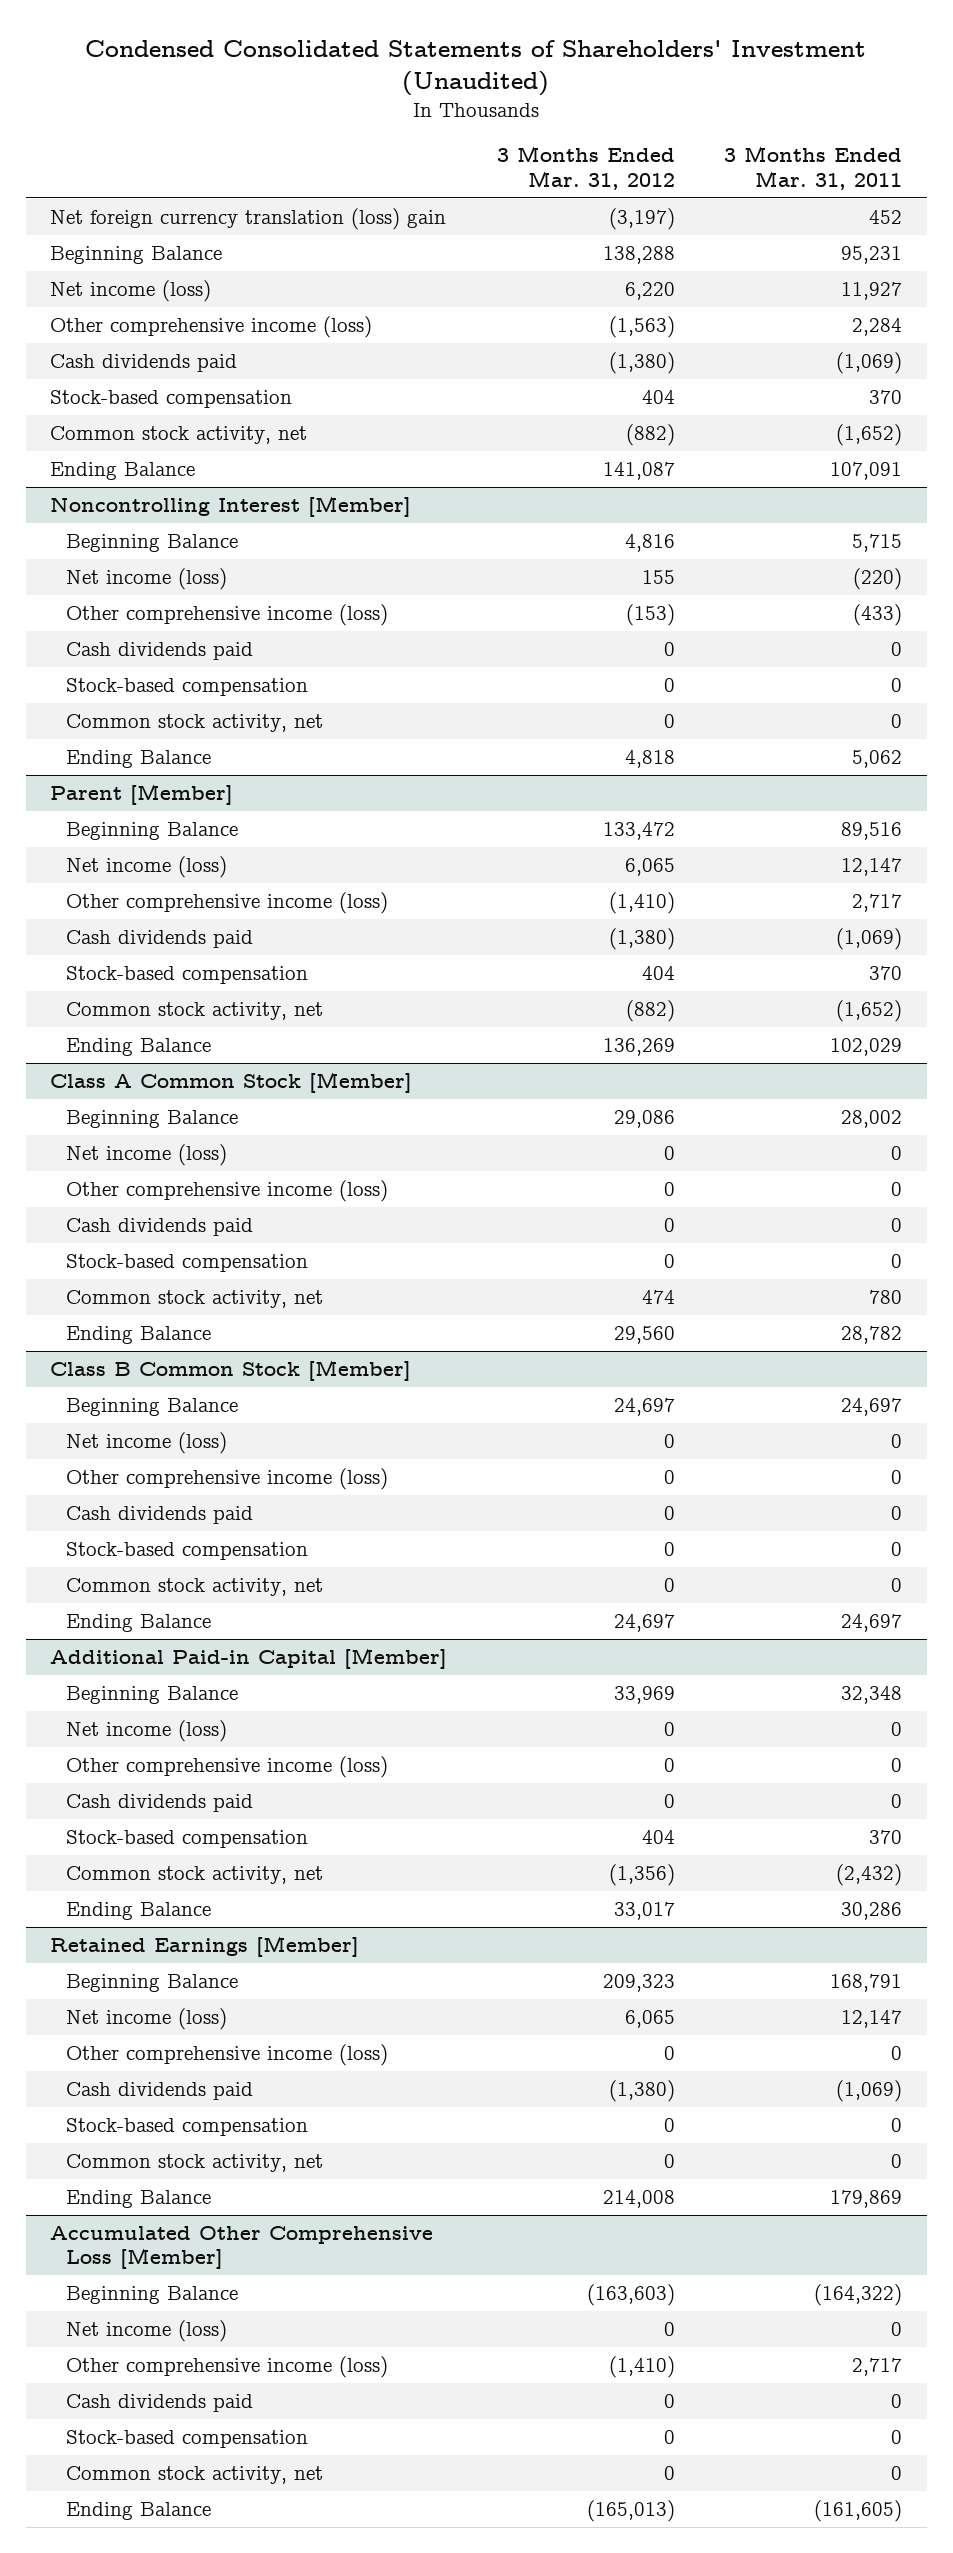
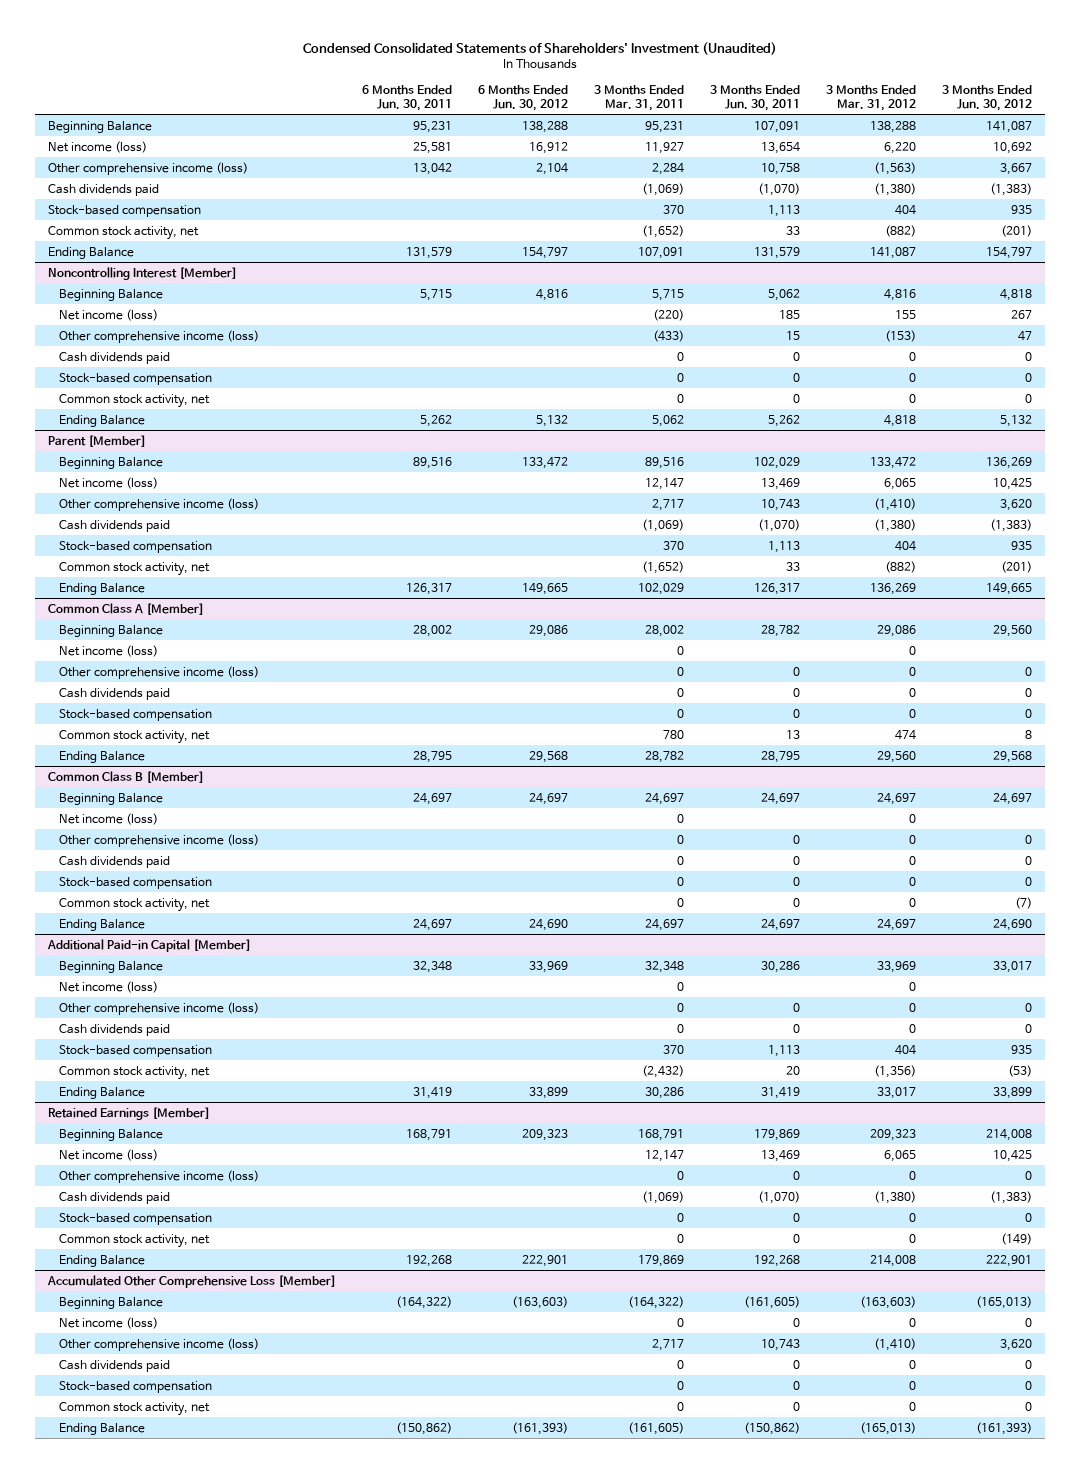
- | 3 Months Ended Mar. 31, 2012 | 3 Months Ended Mar. 31, 2011
+ | 6 Months Ended Jun. 30, 2011 | 6 Months Ended Jun. 30, 2012 | 3 Months Ended Mar. 31, 2011 | 3 Months Ended Jun. 30, 2011 | 3 Months Ended Mar. 31, 2012 | 3 Months Ended Jun. 30, 2012
- Net foreign currency translation (loss) gain | (3,197) | 452
- Class A Common Stock [Member]
+ Common Class A [Member]
- Class B Common Stock [Member]
+ Common Class B [Member]

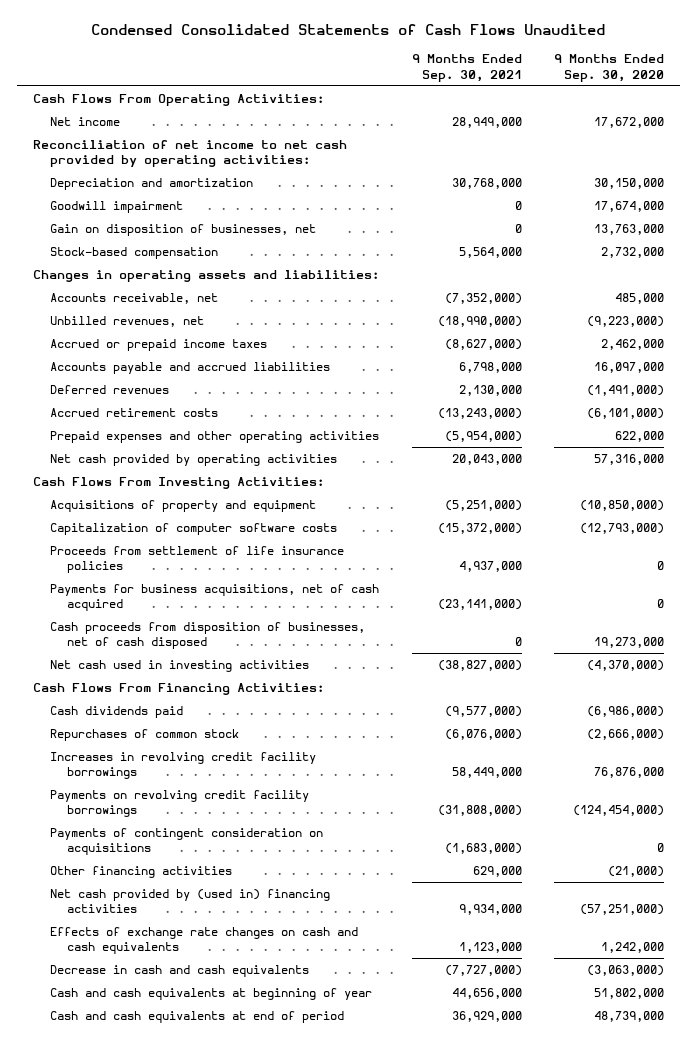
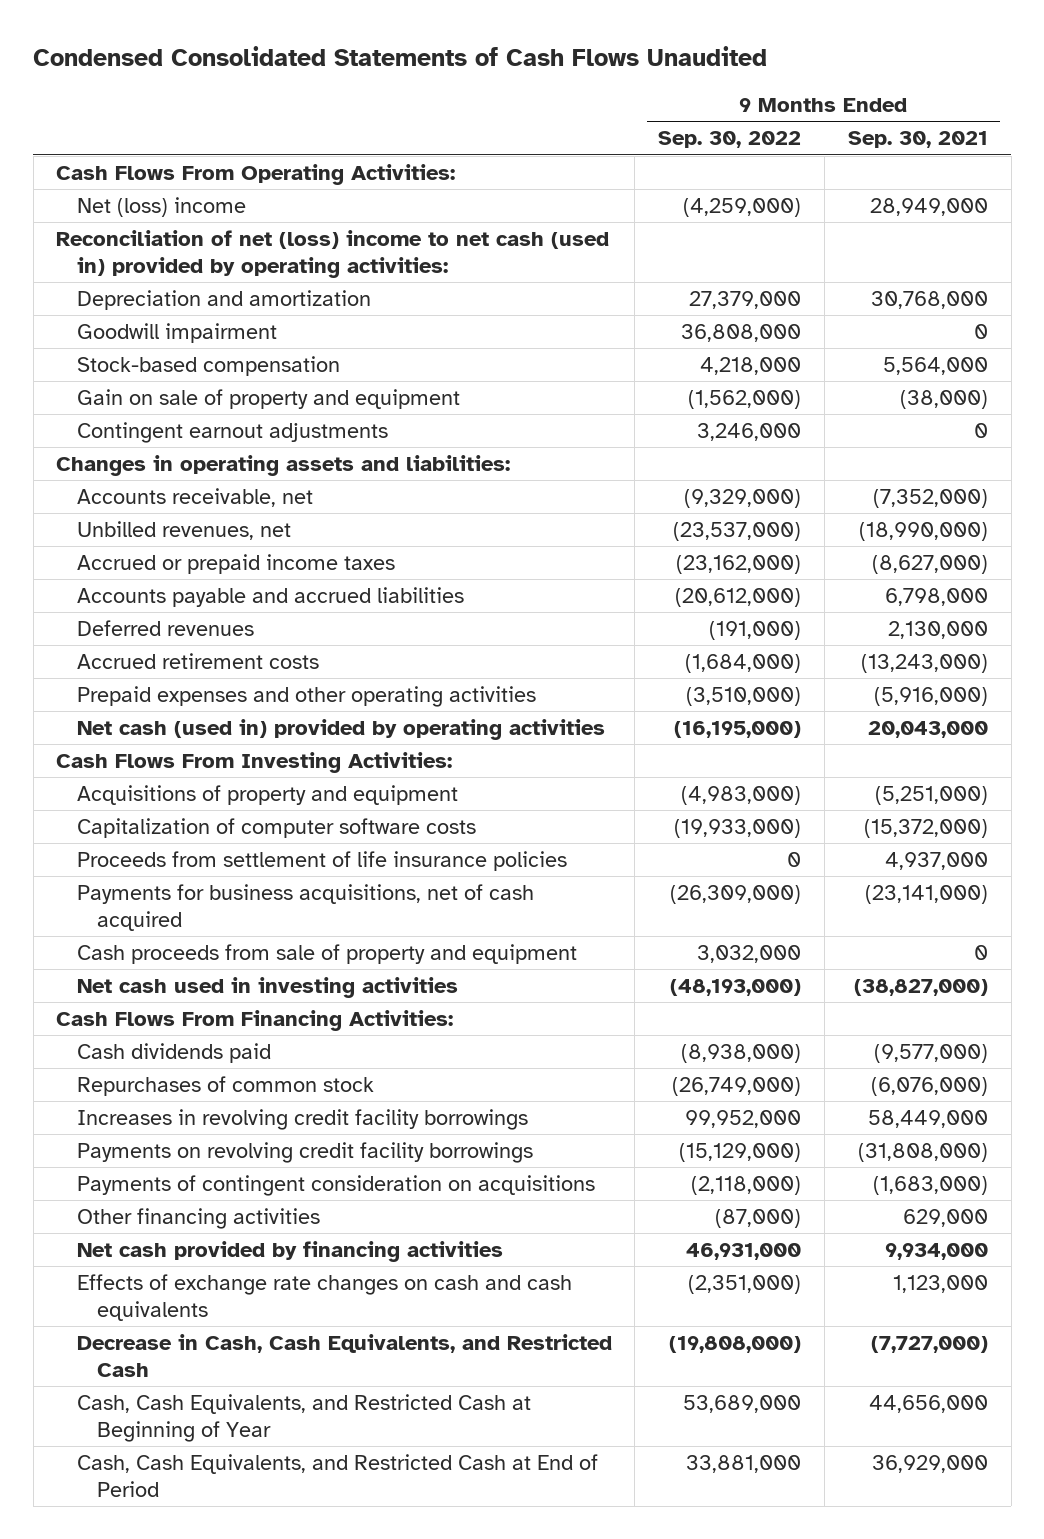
- | 9 Months Ended Sep. 30, 2021 | 9 Months Ended Sep. 30, 2020
+ | 9 Months Ended Sep. 30, 2022 | 9 Months Ended Sep. 30, 2021
- Net income | 28,949,000 | 17,672,000
- Reconciliation of net income to net cash provided by operating activities:
+ Net (loss) income | (4,259,000) | 28,949,000
+ Reconciliation of net (loss) income to net cash (used in) provided by operating activities:
- Gain on disposition of businesses, net | 0 | 13,763,000
+ Gain on sale of property and equipment | (1,562,000) | (38,000)
+ Contingent earnout adjustments | 3,246,000 | 0
- Prepaid expenses and other operating activities | (5,954,000) | 622,000
- Net cash provided by operating activities | 20,043,000 | 57,316,000
+ Prepaid expenses and other operating activities | (3,510,000) | (5,916,000)
+ Net cash (used in) provided by operating activities | (16,195,000) | 20,043,000
- Cash proceeds from disposition of businesses, net of cash disposed | 0 | 19,273,000
+ Cash proceeds from sale of property and equipment | 3,032,000 | 0
- Net cash provided by (used in) financing activities | 9,934,000 | (57,251,000)
+ Net cash provided by financing activities | 46,931,000 | 9,934,000
- Decrease in cash and cash equivalents | (7,727,000) | (3,063,000)
- Cash and cash equivalents at beginning of year | 44,656,000 | 51,802,000
- Cash and cash equivalents at end of period | 36,929,000 | 48,739,000
+ Decrease in Cash, Cash Equivalents, and Restricted Cash | (19,808,000) | (7,727,000)
+ Cash, Cash Equivalents, and Restricted Cash at Beginning of Year | 53,689,000 | 44,656,000
+ Cash, Cash Equivalents, and Restricted Cash at End of Period | 33,881,000 | 36,929,000

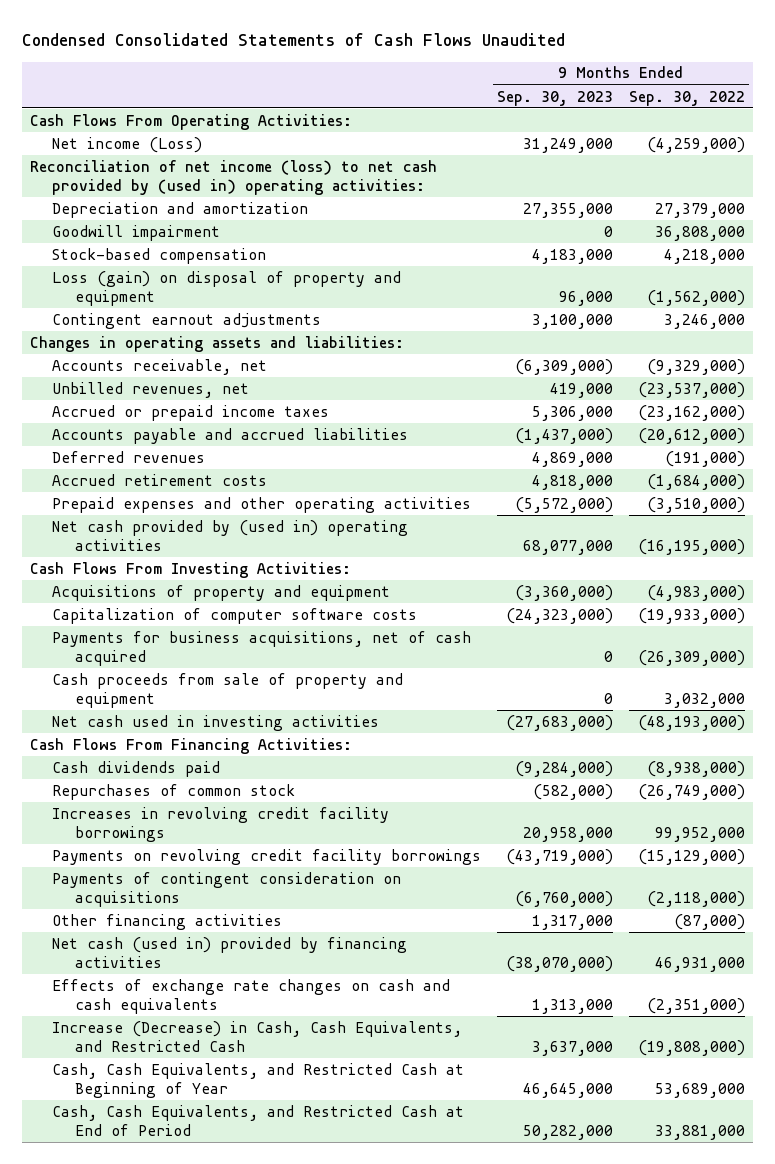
- | 9 Months Ended Sep. 30, 2022 | 9 Months Ended Sep. 30, 2021
+ | 9 Months Ended Sep. 30, 2023 | 9 Months Ended Sep. 30, 2022
- Net (loss) income | (4,259,000) | 28,949,000
- Reconciliation of net (loss) income to net cash (used in) provided by operating activities:
+ Net income (Loss) | 31,249,000 | (4,259,000)
+ Reconciliation of net income (loss) to net cash provided by (used in) operating activities:
- Gain on sale of property and equipment | (1,562,000) | (38,000)
+ Loss (gain) on disposal of property and equipment | 96,000 | (1,562,000)
- Net cash (used in) provided by operating activities | (16,195,000) | 20,043,000
+ Net cash provided by (used in) operating activities | 68,077,000 | (16,195,000)
- Proceeds from settlement of life insurance policies | 0 | 4,937,000
- Net cash provided by financing activities | 46,931,000 | 9,934,000
+ Net cash (used in) provided by financing activities | (38,070,000) | 46,931,000
- Decrease in Cash, Cash Equivalents, and Restricted Cash | (19,808,000) | (7,727,000)
+ Increase (Decrease) in Cash, Cash Equivalents, and Restricted Cash | 3,637,000 | (19,808,000)

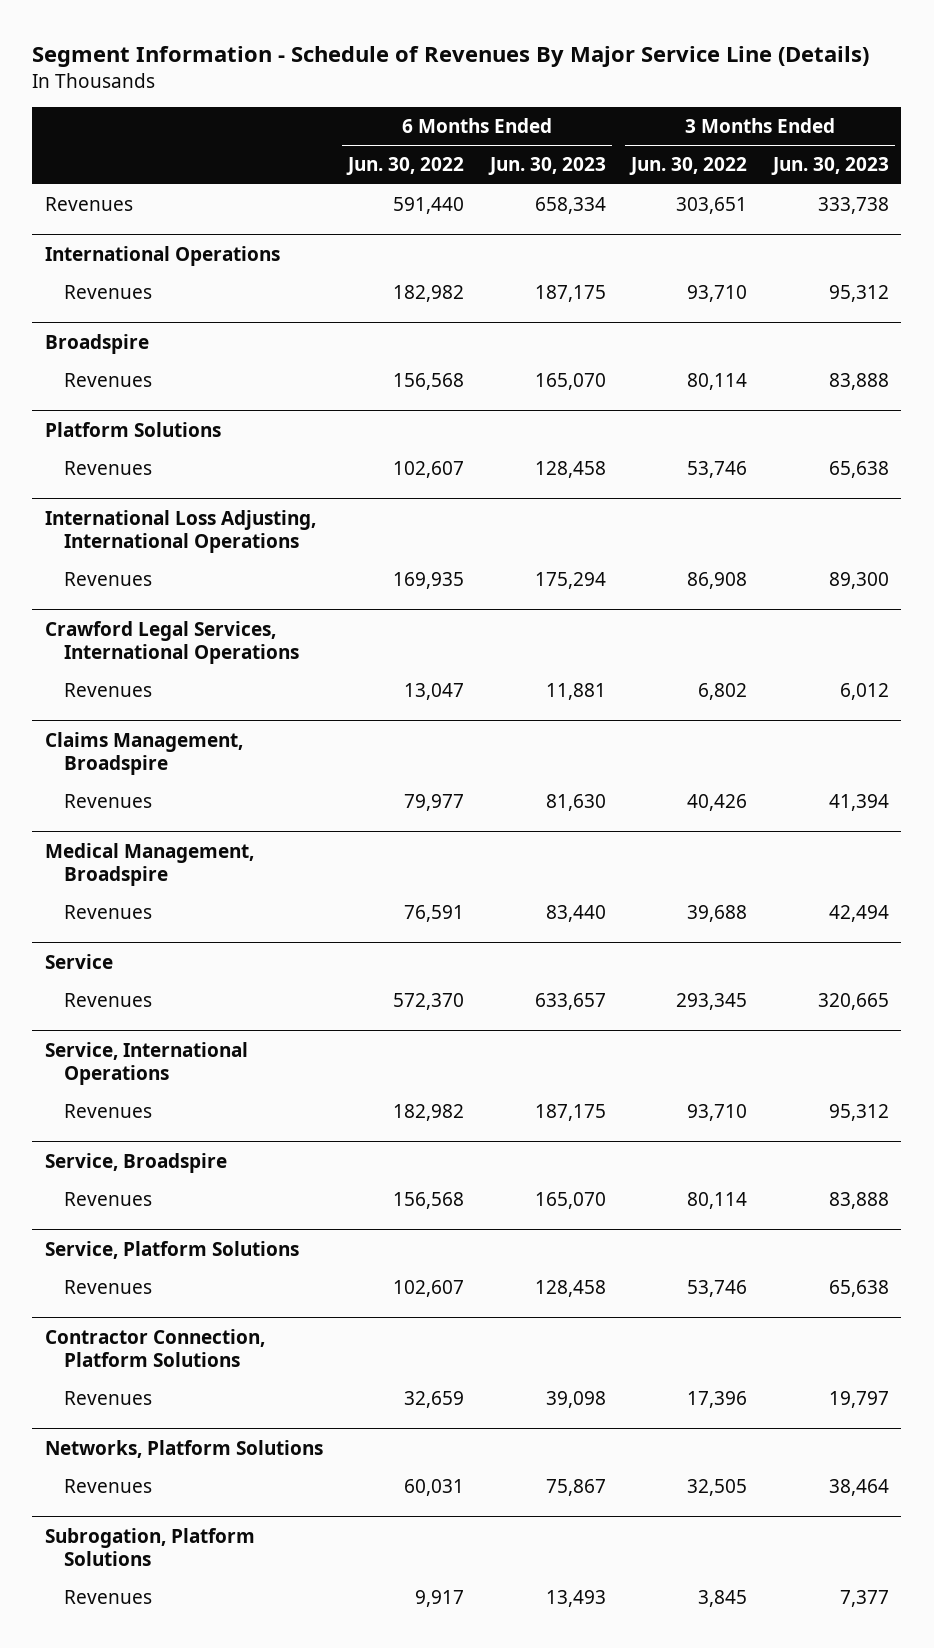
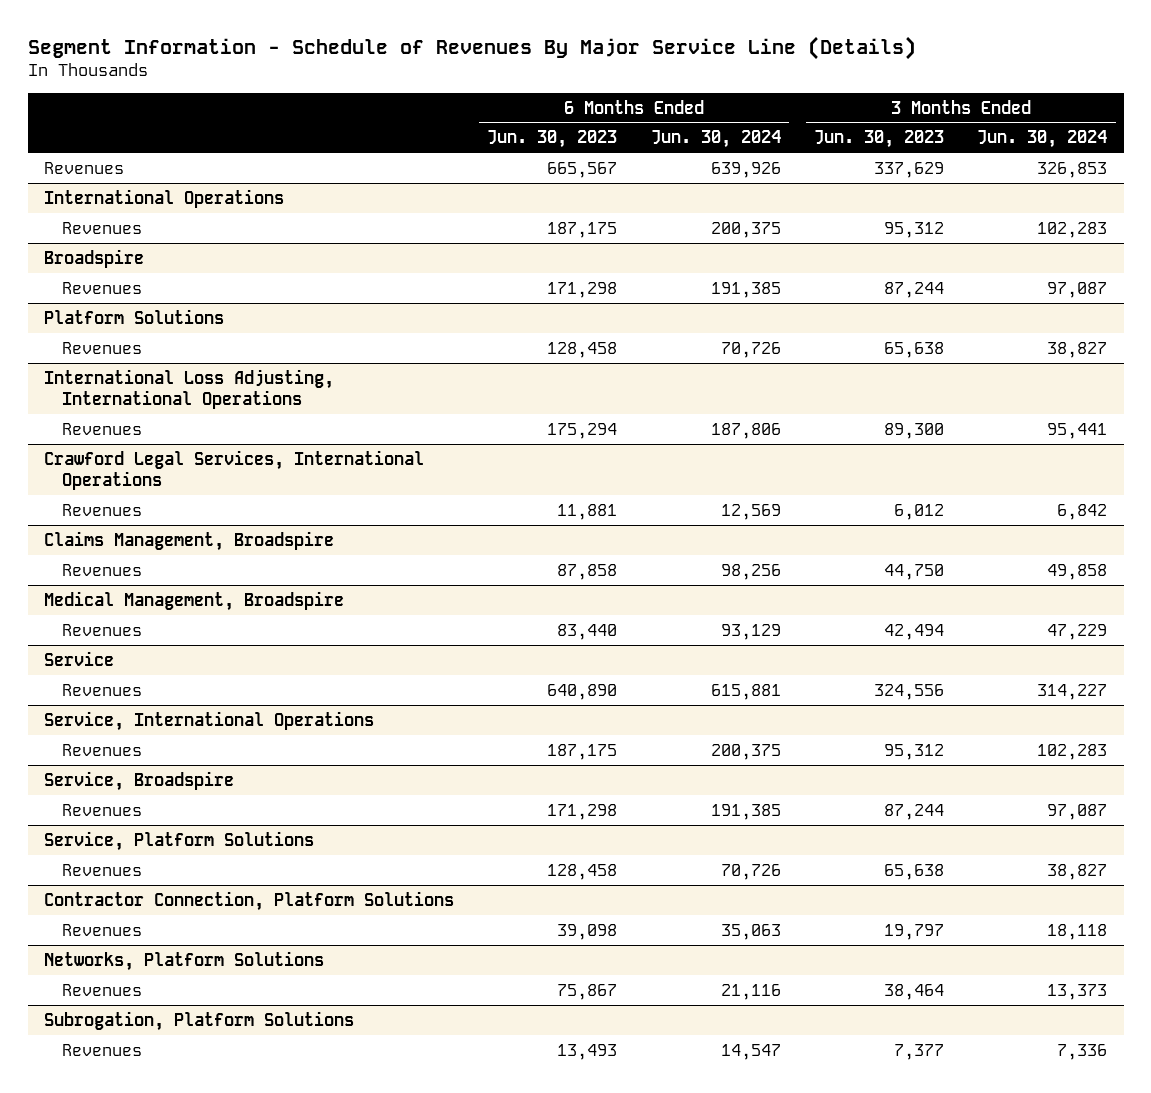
- | 6 Months Ended Jun. 30, 2022 | 6 Months Ended Jun. 30, 2023 | 3 Months Ended Jun. 30, 2022 | 3 Months Ended Jun. 30, 2023
+ | 6 Months Ended Jun. 30, 2023 | 6 Months Ended Jun. 30, 2024 | 3 Months Ended Jun. 30, 2023 | 3 Months Ended Jun. 30, 2024
- Revenues | 591,440 | 658,334 | 303,651 | 333,738
+ Revenues | 665,567 | 639,926 | 337,629 | 326,853
@ Broadspire
- Revenues | 156,568 | 165,070 | 80,114 | 83,888
+ Revenues | 171,298 | 191,385 | 87,244 | 97,087
@ Claims Management, Broadspire
- Revenues | 79,977 | 81,630 | 40,426 | 41,394
+ Revenues | 87,858 | 98,256 | 44,750 | 49,858
@ Service
- Revenues | 572,370 | 633,657 | 293,345 | 320,665
+ Revenues | 640,890 | 615,881 | 324,556 | 314,227
@ Service, Broadspire
- Revenues | 156,568 | 165,070 | 80,114 | 83,888
+ Revenues | 171,298 | 191,385 | 87,244 | 97,087

